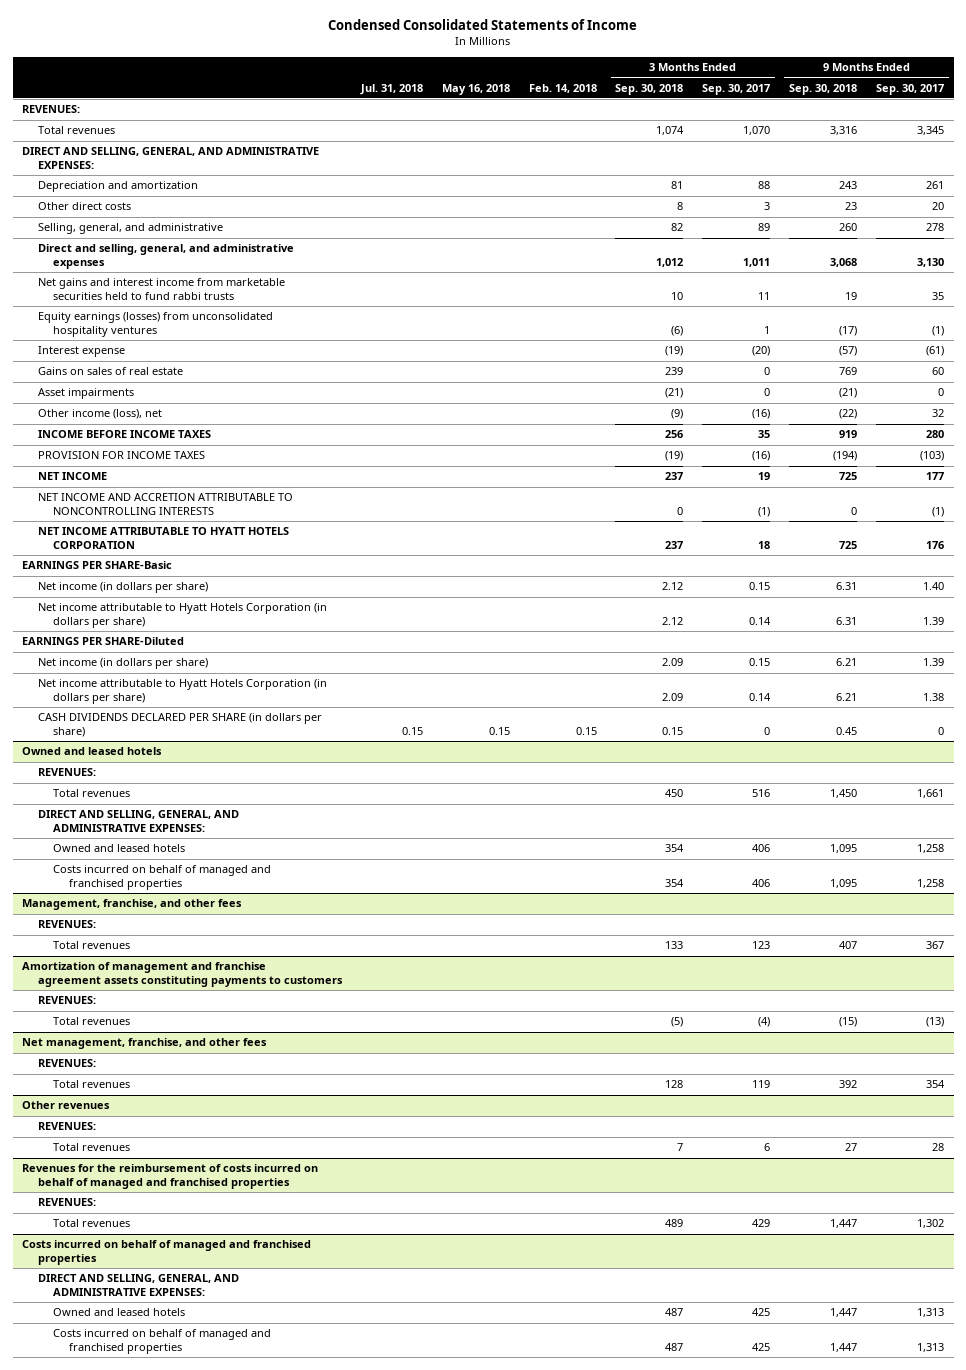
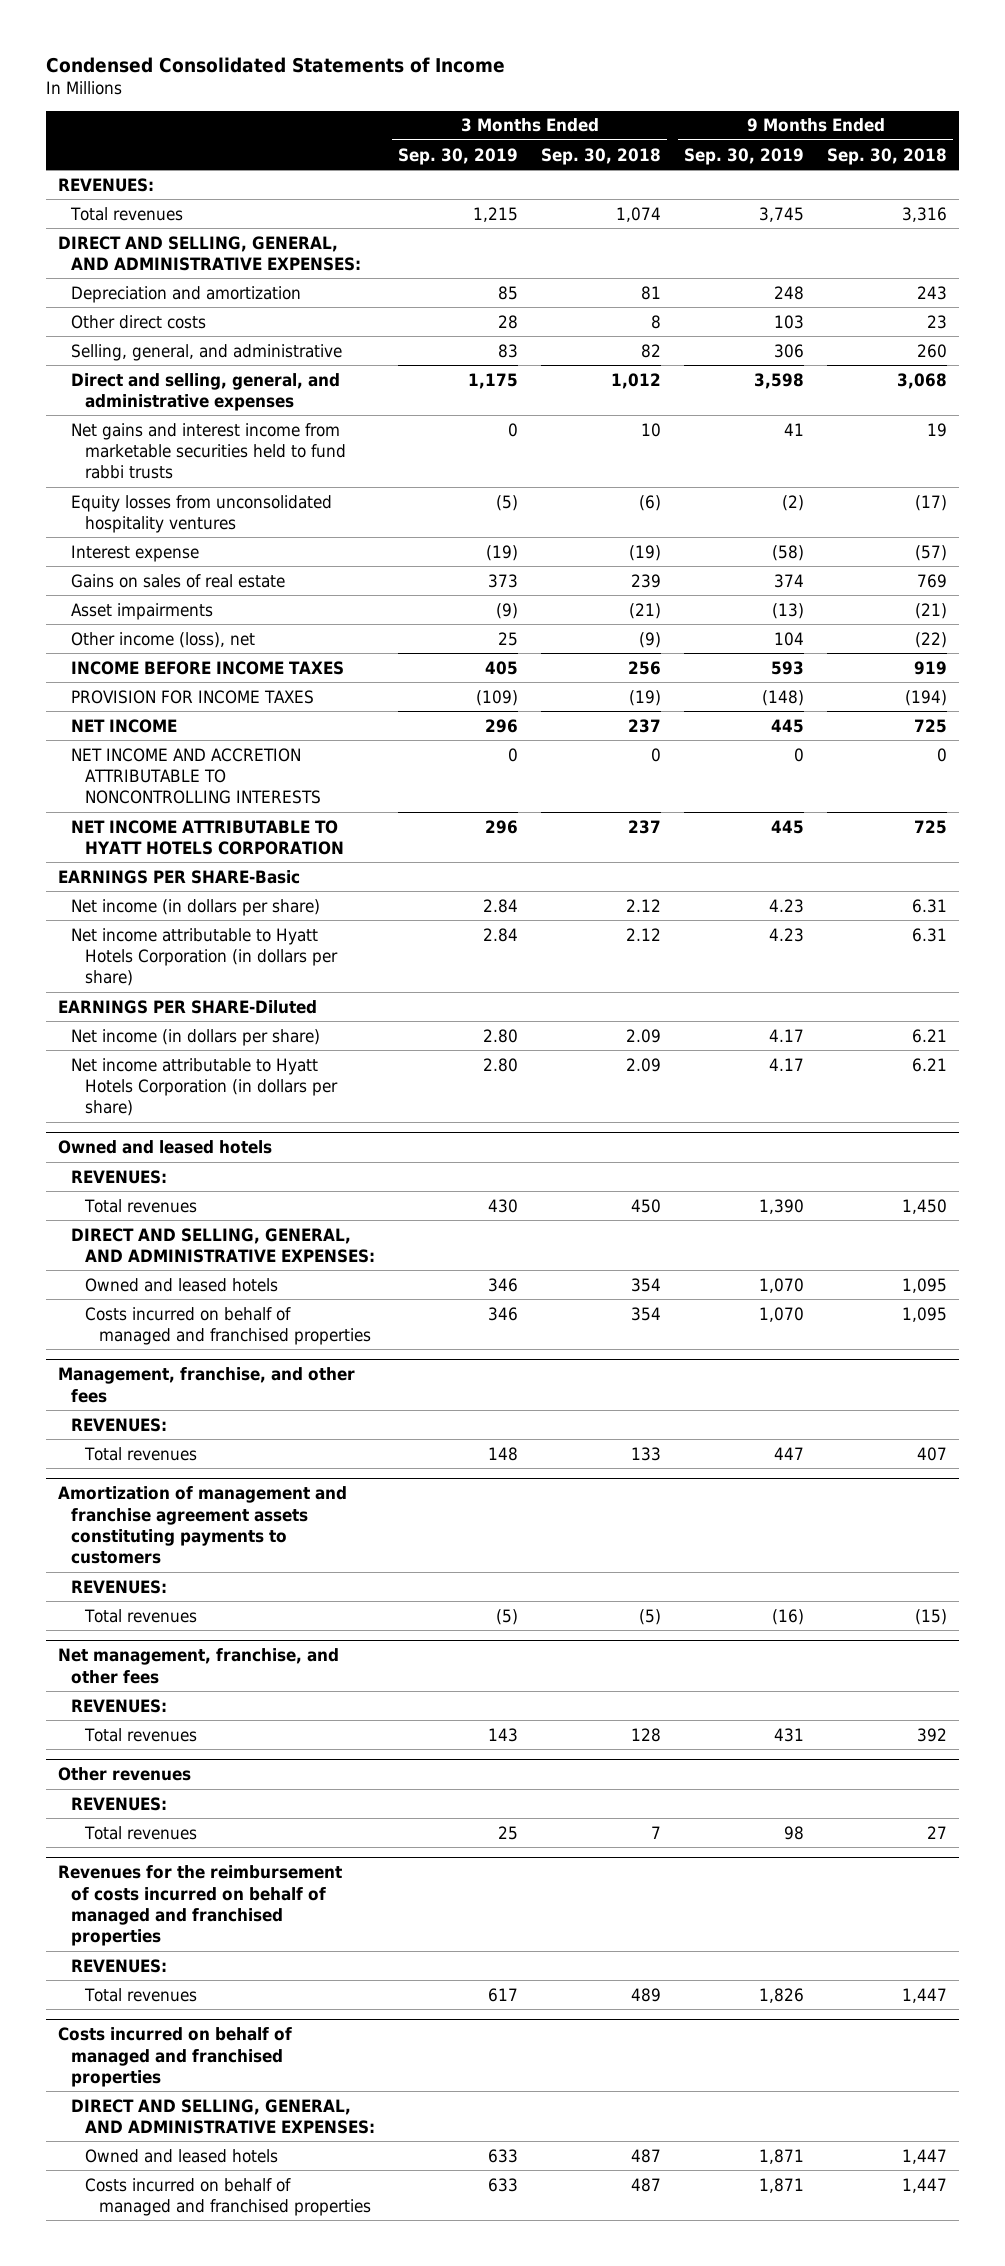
- | Jul. 31, 2018 | May 16, 2018 | Feb. 14, 2018 | 3 Months Ended Sep. 30, 2018 | 3 Months Ended Sep. 30, 2017 | 9 Months Ended Sep. 30, 2018 | 9 Months Ended Sep. 30, 2017
+ | 3 Months Ended Sep. 30, 2019 | 3 Months Ended Sep. 30, 2018 | 9 Months Ended Sep. 30, 2019 | 9 Months Ended Sep. 30, 2018
- Equity earnings (losses) from unconsolidated hospitality ventures | | | | (6) | 1 | (17) | (1)
+ Equity losses from unconsolidated hospitality ventures | (5) | (6) | (2) | (17)
- CASH DIVIDENDS DECLARED PER SHARE (in dollars per share) | 0.15 | 0.15 | 0.15 | 0.15 | 0 | 0.45 | 0

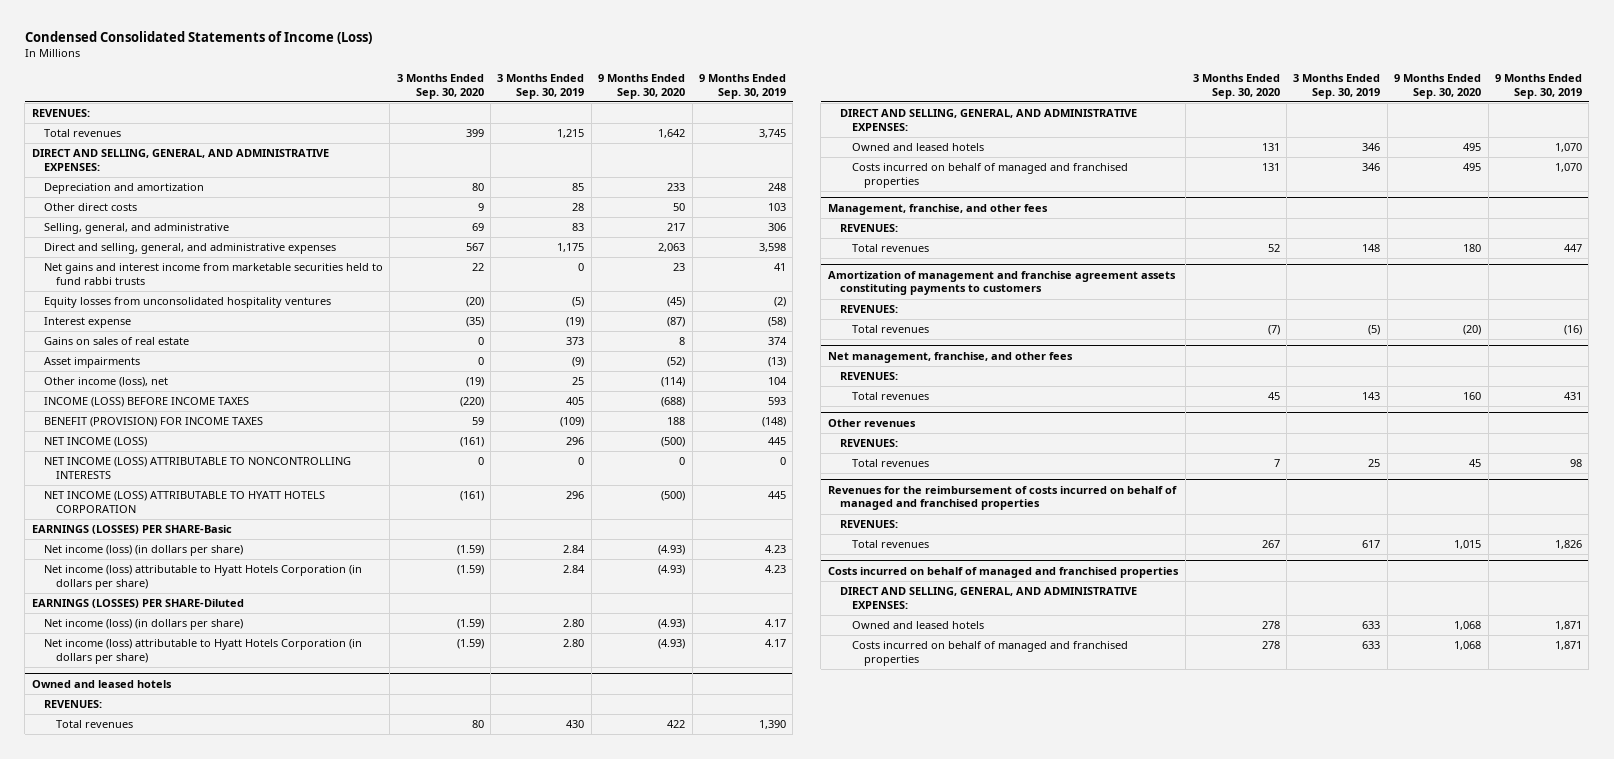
- Condensed Consolidated Statements of Income
+ Condensed Consolidated Statements of Income (Loss)
- | 3 Months Ended Sep. 30, 2019 | 3 Months Ended Sep. 30, 2018 | 9 Months Ended Sep. 30, 2019 | 9 Months Ended Sep. 30, 2018
+ | 3 Months Ended Sep. 30, 2020 | 3 Months Ended Sep. 30, 2019 | 9 Months Ended Sep. 30, 2020 | 9 Months Ended Sep. 30, 2019
- INCOME BEFORE INCOME TAXES | 405 | 256 | 593 | 919
- PROVISION FOR INCOME TAXES | (109) | (19) | (148) | (194)
- NET INCOME | 296 | 237 | 445 | 725
- NET INCOME AND ACCRETION ATTRIBUTABLE TO NONCONTROLLING INTERESTS | 0 | 0 | 0 | 0
- NET INCOME ATTRIBUTABLE TO HYATT HOTELS CORPORATION | 296 | 237 | 445 | 725
- EARNINGS PER SHARE-Basic
- Net income (in dollars per share) | 2.84 | 2.12 | 4.23 | 6.31
- Net income attributable to Hyatt Hotels Corporation (in dollars per share) | 2.84 | 2.12 | 4.23 | 6.31
- EARNINGS PER SHARE-Diluted
- Net income (in dollars per share) | 2.80 | 2.09 | 4.17 | 6.21
- Net income attributable to Hyatt Hotels Corporation (in dollars per share) | 2.80 | 2.09 | 4.17 | 6.21
+ INCOME (LOSS) BEFORE INCOME TAXES | (220) | 405 | (688) | 593
+ BENEFIT (PROVISION) FOR INCOME TAXES | 59 | (109) | 188 | (148)
+ NET INCOME (LOSS) | (161) | 296 | (500) | 445
+ NET INCOME (LOSS) ATTRIBUTABLE TO NONCONTROLLING INTERESTS | 0 | 0 | 0 | 0
+ NET INCOME (LOSS) ATTRIBUTABLE TO HYATT HOTELS CORPORATION | (161) | 296 | (500) | 445
+ EARNINGS (LOSSES) PER SHARE-Basic
+ Net income (loss) (in dollars per share) | (1.59) | 2.84 | (4.93) | 4.23
+ Net income (loss) attributable to Hyatt Hotels Corporation (in dollars per share) | (1.59) | 2.84 | (4.93) | 4.23
+ EARNINGS (LOSSES) PER SHARE-Diluted
+ Net income (loss) (in dollars per share) | (1.59) | 2.80 | (4.93) | 4.17
+ Net income (loss) attributable to Hyatt Hotels Corporation (in dollars per share) | (1.59) | 2.80 | (4.93) | 4.17

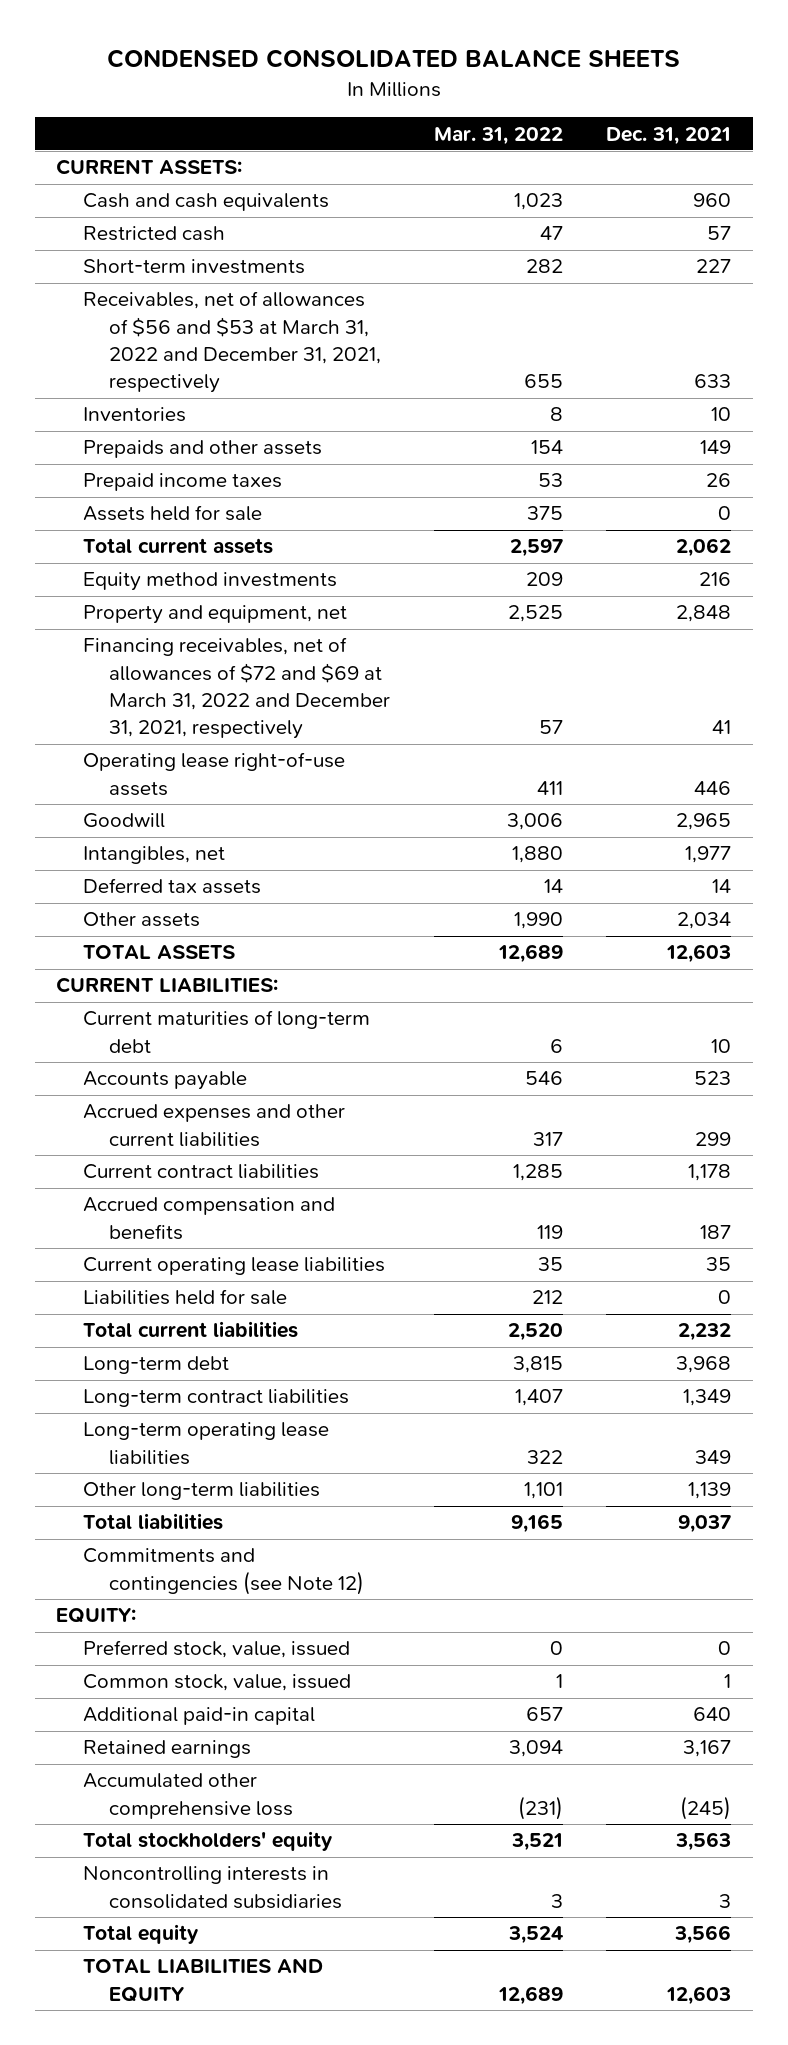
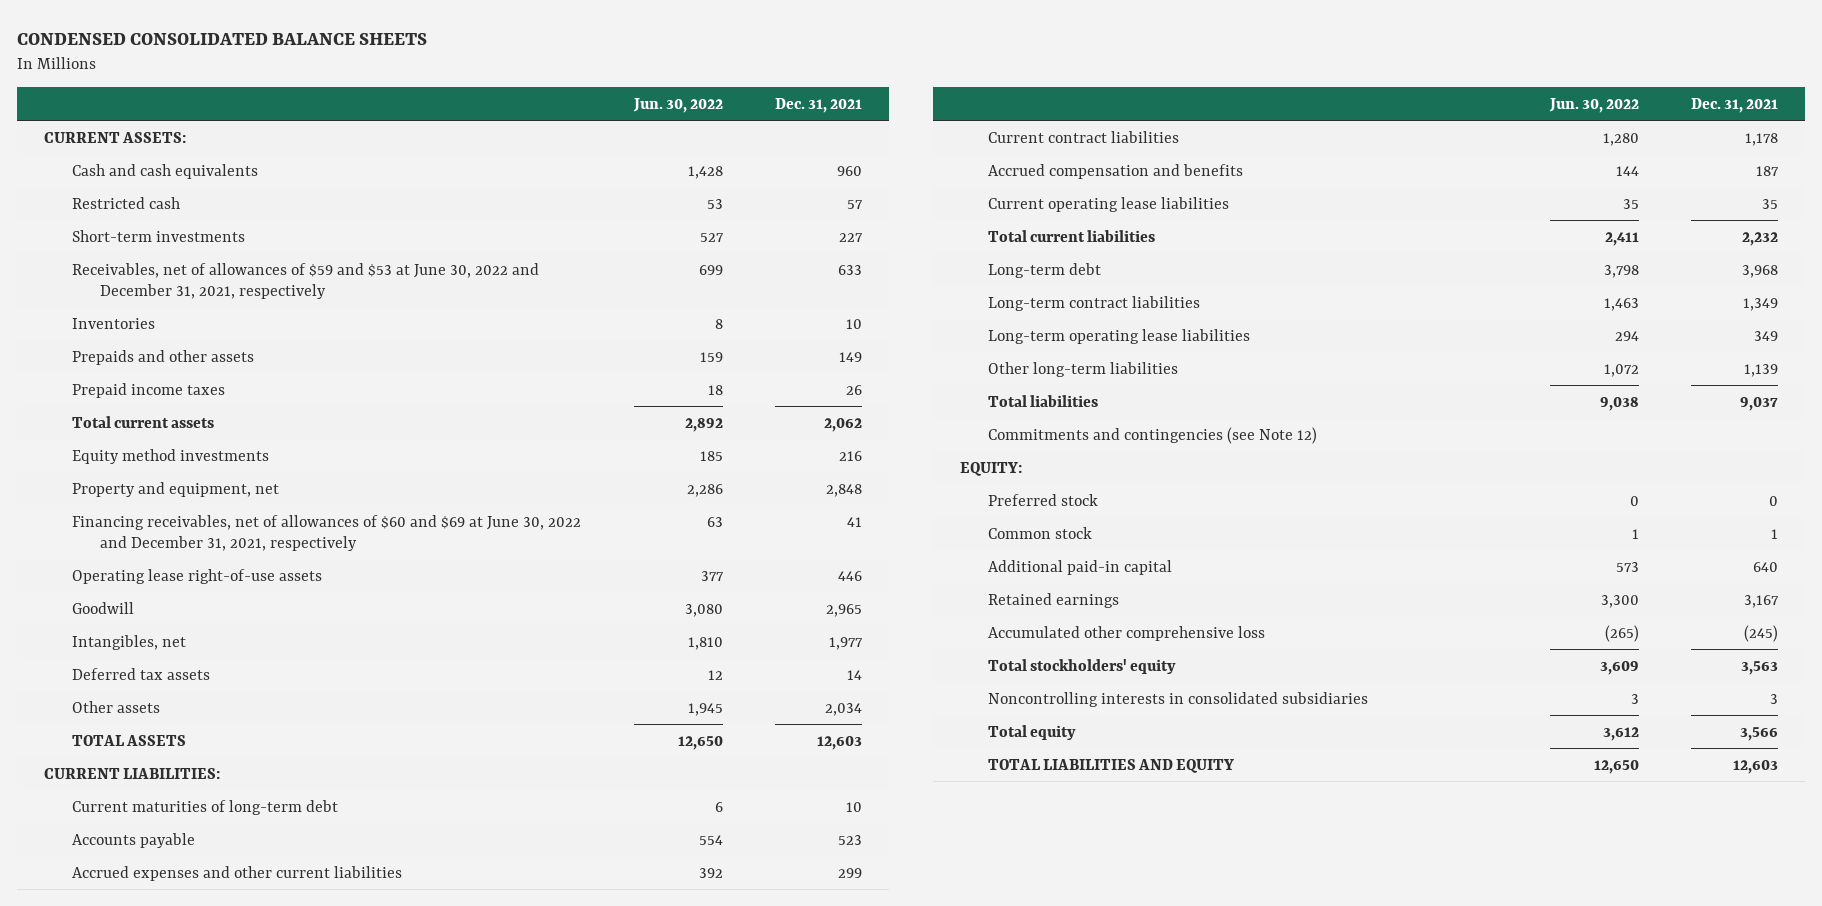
- | Mar. 31, 2022 | Dec. 31, 2021
+ | Jun. 30, 2022 | Dec. 31, 2021
- Receivables, net of allowances of $56 and $53 at March 31, 2022 and December 31, 2021, respectively | 655 | 633
+ Receivables, net of allowances of $59 and $53 at June 30, 2022 and December 31, 2021, respectively | 699 | 633
- Assets held for sale | 375 | 0
- Financing receivables, net of allowances of $72 and $69 at March 31, 2022 and December 31, 2021, respectively | 57 | 41
+ Financing receivables, net of allowances of $60 and $69 at June 30, 2022 and December 31, 2021, respectively | 63 | 41
- Liabilities held for sale | 212 | 0
- Preferred stock, value, issued | 0 | 0
- Common stock, value, issued | 1 | 1
+ Preferred stock | 0 | 0
+ Common stock | 1 | 1

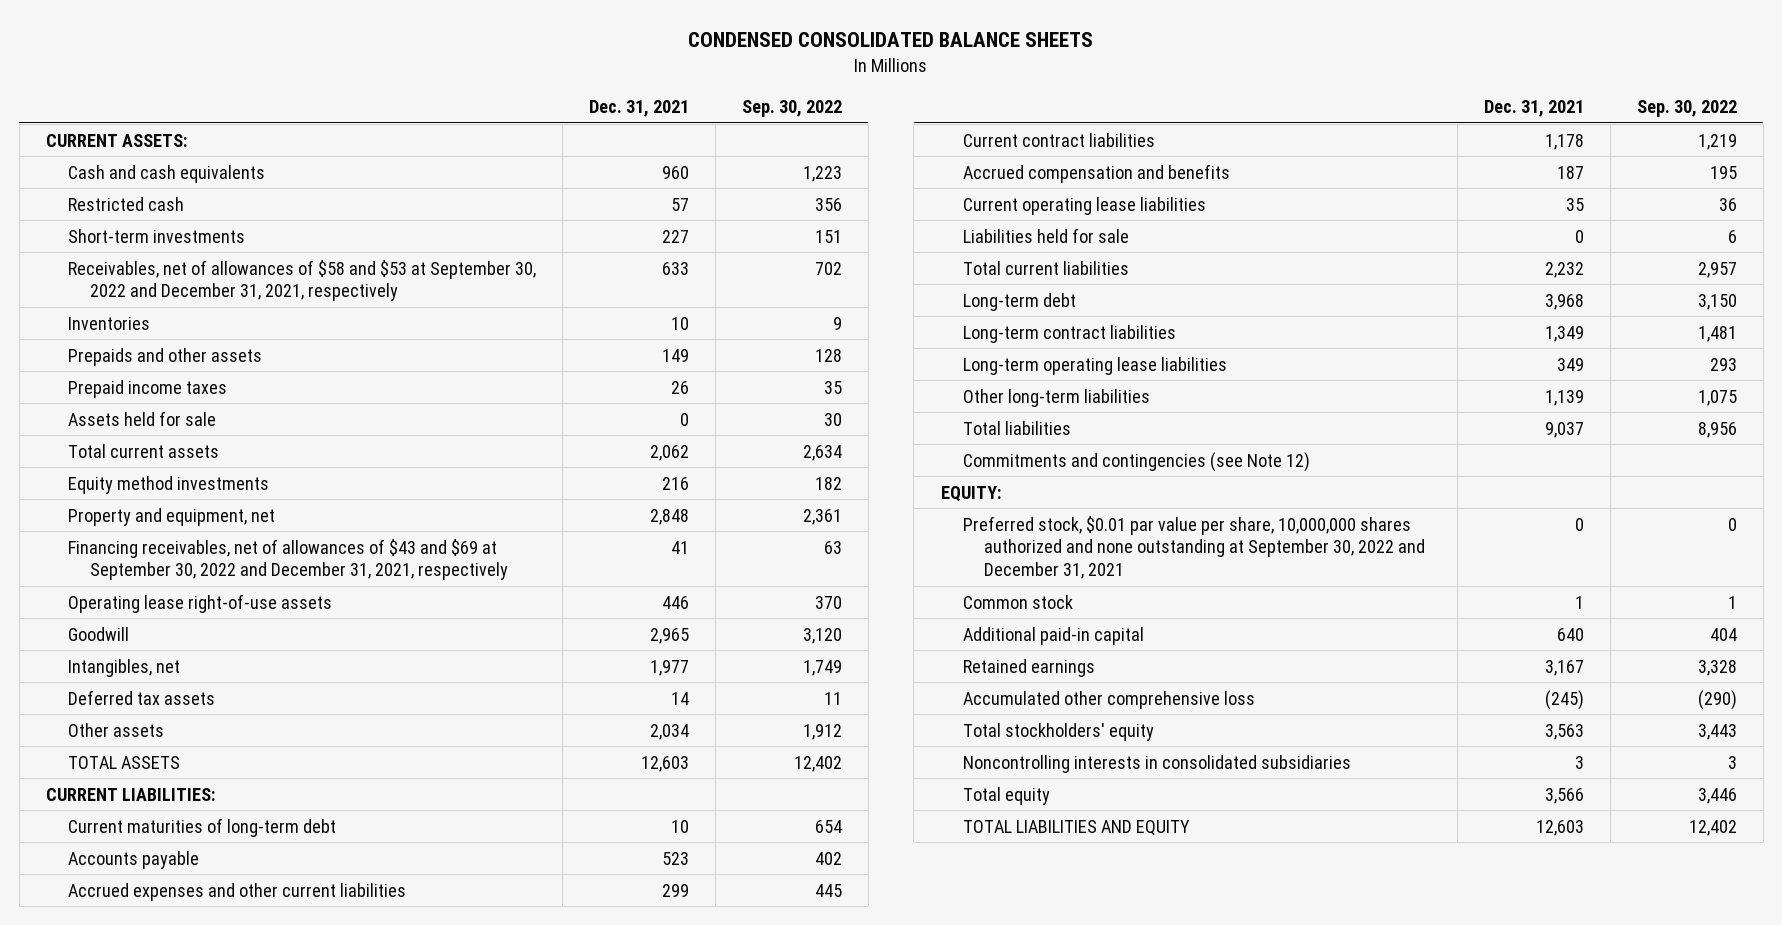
- | Jun. 30, 2022 | Dec. 31, 2021
+ | Dec. 31, 2021 | Sep. 30, 2022
- Receivables, net of allowances of $59 and $53 at June 30, 2022 and December 31, 2021, respectively | 699 | 633
+ Receivables, net of allowances of $58 and $53 at September 30, 2022 and December 31, 2021, respectively | 633 | 702
+ Assets held for sale | 0 | 30
- Financing receivables, net of allowances of $60 and $69 at June 30, 2022 and December 31, 2021, respectively | 63 | 41
+ Financing receivables, net of allowances of $43 and $69 at September 30, 2022 and December 31, 2021, respectively | 41 | 63
+ Liabilities held for sale | 0 | 6
- Preferred stock | 0 | 0
+ Preferred stock, $0.01 par value per share, 10,000,000 shares authorized and none outstanding at September 30, 2022 and December 31, 2021 | 0 | 0

